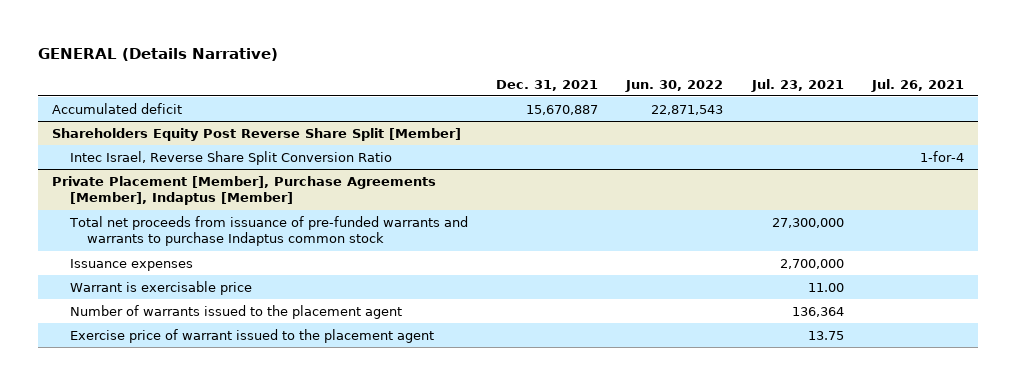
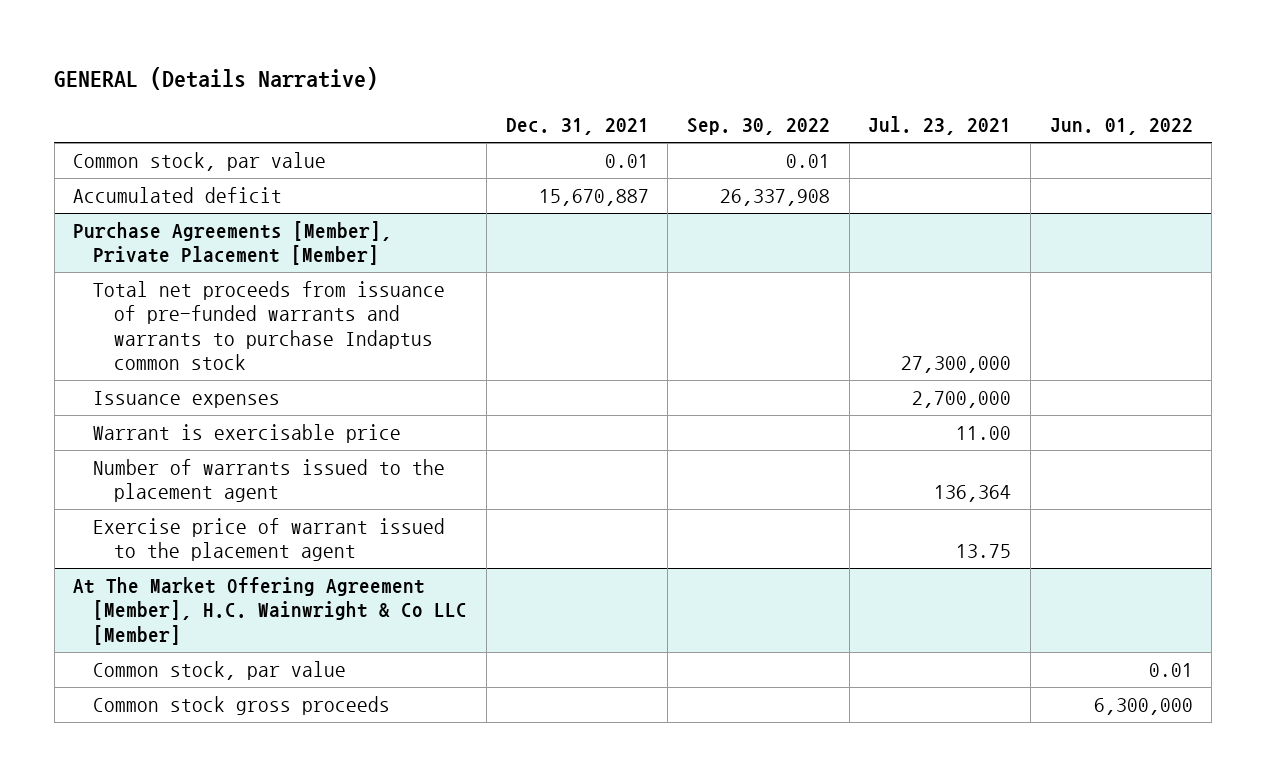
- | Dec. 31, 2021 | Jun. 30, 2022 | Jul. 23, 2021 | Jul. 26, 2021
+ | Dec. 31, 2021 | Sep. 30, 2022 | Jul. 23, 2021 | Jun. 01, 2022
+ Common stock, par value | 0.01 | 0.01 | |
- Shareholders Equity Post Reverse Share Split [Member]
- Intec Israel, Reverse Share Split Conversion Ratio | | | | 1-for-4
- Private Placement [Member], Purchase Agreements [Member], Indaptus [Member]
+ Purchase Agreements [Member], Private Placement [Member]
+ At The Market Offering Agreement [Member], H.C. Wainwright & Co LLC [Member]
+ Common stock, par value | | | | 0.01
+ Common stock gross proceeds | | | | 6,300,000

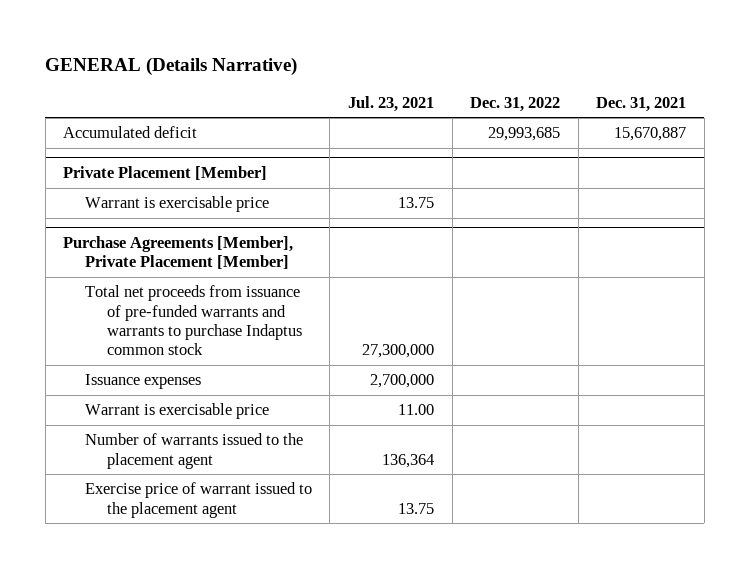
- | Dec. 31, 2021 | Sep. 30, 2022 | Jul. 23, 2021 | Jun. 01, 2022
+ | Jul. 23, 2021 | Dec. 31, 2022 | Dec. 31, 2021
- Common stock, par value | 0.01 | 0.01 | |
+ Private Placement [Member]
+ Warrant is exercisable price | 13.75 | |
- At The Market Offering Agreement [Member], H.C. Wainwright & Co LLC [Member]
- Common stock, par value | | | | 0.01
- Common stock gross proceeds | | | | 6,300,000

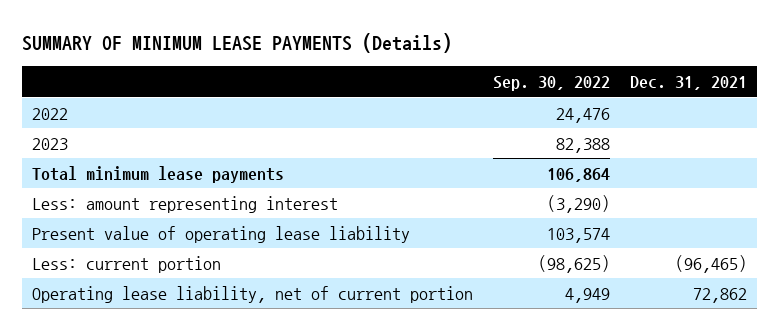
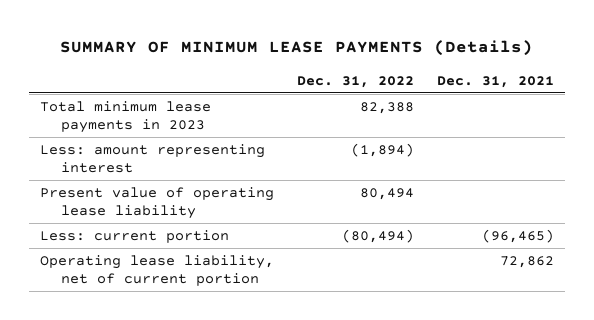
- | Sep. 30, 2022 | Dec. 31, 2021
+ | Dec. 31, 2022 | Dec. 31, 2021
- 2022 | 24,476 |
- 2023 | 82,388 |
- Total minimum lease payments | 106,864 |
+ Total minimum lease payments in 2023 | 82,388 |

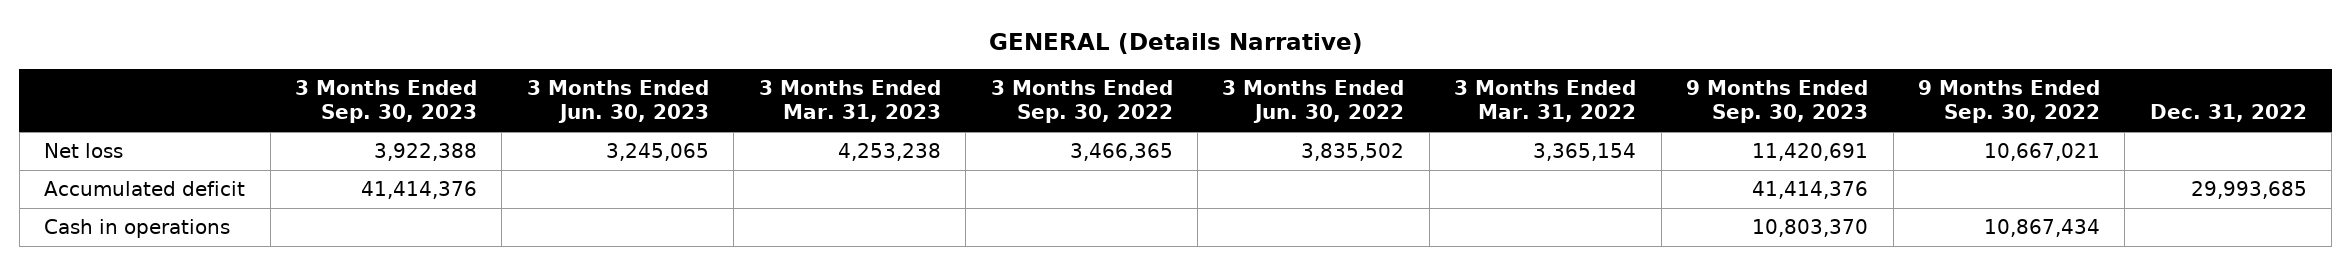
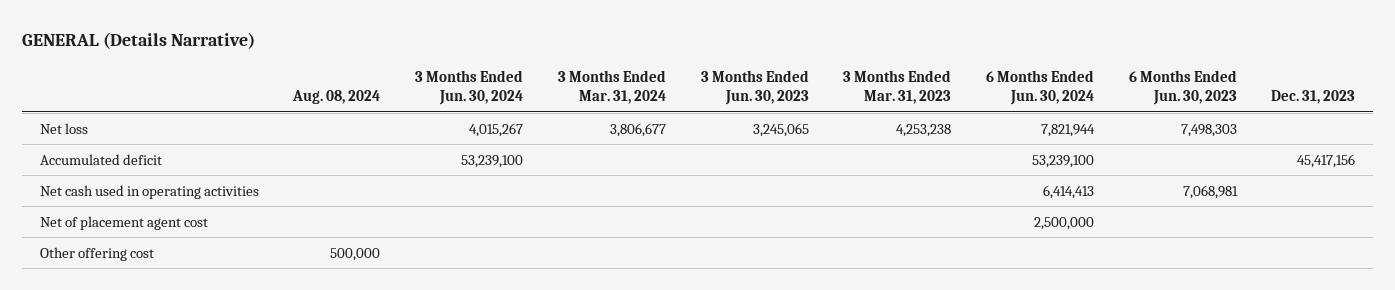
- | 3 Months Ended Sep. 30, 2023 | 3 Months Ended Jun. 30, 2023 | 3 Months Ended Mar. 31, 2023 | 3 Months Ended Sep. 30, 2022 | 3 Months Ended Jun. 30, 2022 | 3 Months Ended Mar. 31, 2022 | 9 Months Ended Sep. 30, 2023 | 9 Months Ended Sep. 30, 2022 | Dec. 31, 2022
+ | Aug. 08, 2024 | 3 Months Ended Jun. 30, 2024 | 3 Months Ended Mar. 31, 2024 | 3 Months Ended Jun. 30, 2023 | 3 Months Ended Mar. 31, 2023 | 6 Months Ended Jun. 30, 2024 | 6 Months Ended Jun. 30, 2023 | Dec. 31, 2023
- Cash in operations | | | | | | | 10,803,370 | 10,867,434 |
+ Net cash used in operating activities | | | | | | 6,414,413 | 7,068,981 |
+ Net of placement agent cost | | | | | | 2,500,000 | |
+ Other offering cost | 500,000 | | | | | | |

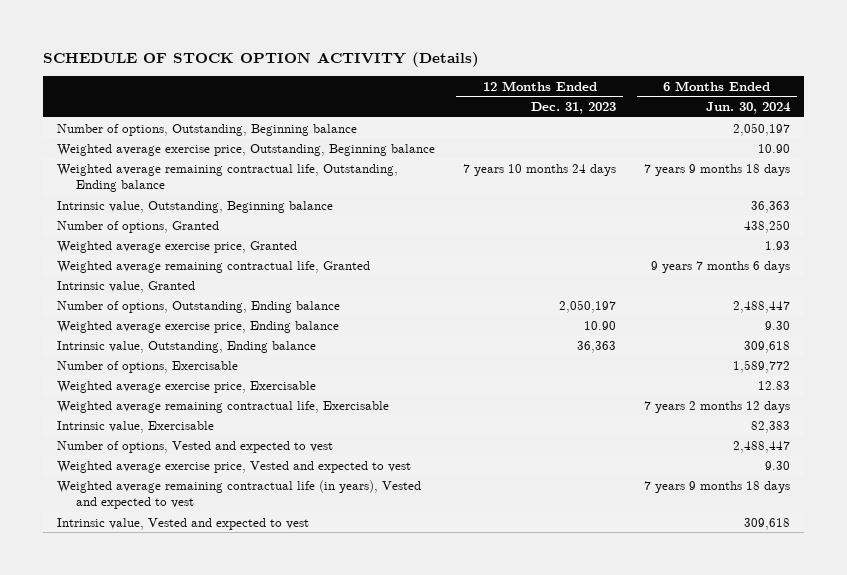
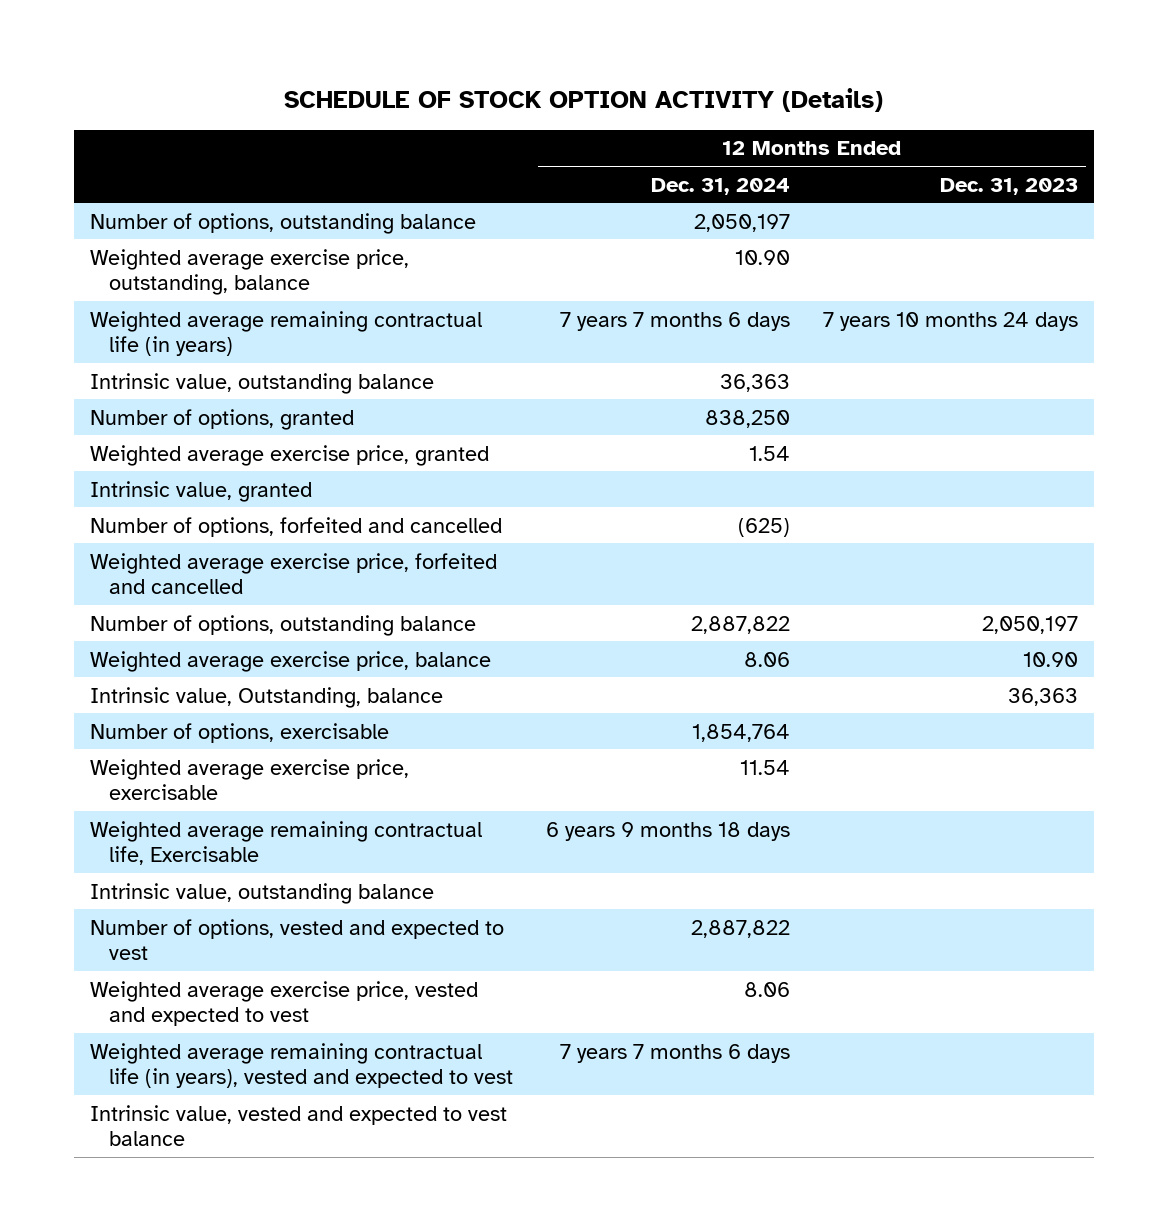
- | 12 Months Ended Dec. 31, 2023 | 6 Months Ended Jun. 30, 2024
+ | 12 Months Ended Dec. 31, 2024 | 12 Months Ended Dec. 31, 2023
- Number of options, Outstanding, Beginning balance | | 2,050,197
- Weighted average exercise price, Outstanding, Beginning balance | | 10.90
- Weighted average remaining contractual life, Outstanding, Ending balance | 7 years 10 months 24 days | 7 years 9 months 18 days
- Intrinsic value, Outstanding, Beginning balance | | 36,363
- Number of options, Granted | | 438,250
- Weighted average exercise price, Granted | | 1.93
- Weighted average remaining contractual life, Granted | | 9 years 7 months 6 days
- Intrinsic value, Granted
- Number of options, Outstanding, Ending balance | 2,050,197 | 2,488,447
- Weighted average exercise price, Ending balance | 10.90 | 9.30
- Intrinsic value, Outstanding, Ending balance | 36,363 | 309,618
- Number of options, Exercisable | | 1,589,772
- Weighted average exercise price, Exercisable | | 12.83
+ Number of options, outstanding balance | 2,050,197 |
+ Weighted average exercise price, outstanding, balance | 10.90 |
+ Weighted average remaining contractual life (in years) | 7 years 7 months 6 days | 7 years 10 months 24 days
+ Intrinsic value, outstanding balance | 36,363 |
+ Number of options, granted | 838,250 |
+ Weighted average exercise price, granted | 1.54 |
+ Intrinsic value, granted
+ Number of options, forfeited and cancelled | (625) |
+ Weighted average exercise price, forfeited and cancelled
+ Number of options, outstanding balance | 2,887,822 | 2,050,197
+ Weighted average exercise price, balance | 8.06 | 10.90
+ Intrinsic value, Outstanding, balance | | 36,363
+ Number of options, exercisable | 1,854,764 |
+ Weighted average exercise price, exercisable | 11.54 |
- Intrinsic value, Exercisable | | 82,383
- Number of options, Vested and expected to vest | | 2,488,447
- Weighted average exercise price, Vested and expected to vest | | 9.30
- Weighted average remaining contractual life (in years), Vested and expected to vest | | 7 years 9 months 18 days
- Intrinsic value, Vested and expected to vest | | 309,618
+ Intrinsic value, outstanding balance
+ Number of options, vested and expected to vest | 2,887,822 |
+ Weighted average exercise price, vested and expected to vest | 8.06 |
+ Weighted average remaining contractual life (in years), vested and expected to vest | 7 years 7 months 6 days |
+ Intrinsic value, vested and expected to vest balance

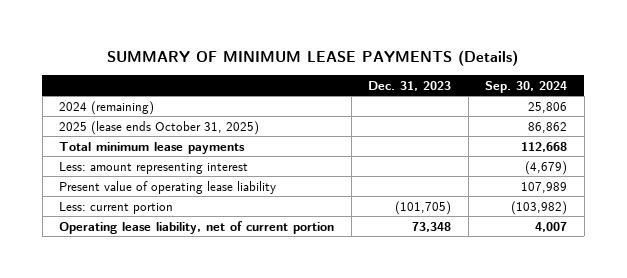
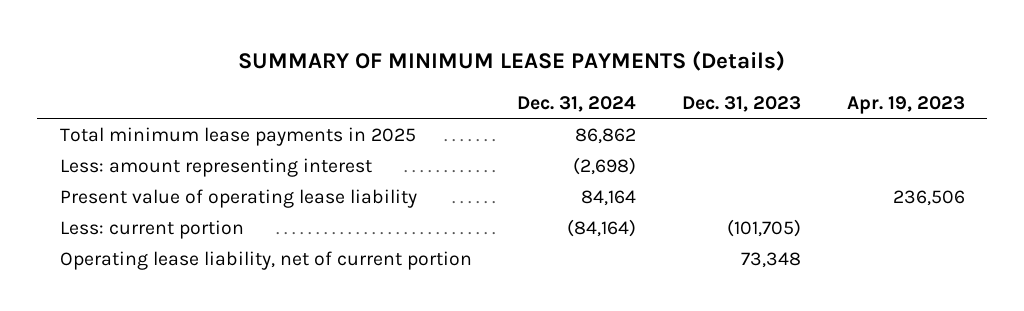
- | Dec. 31, 2023 | Sep. 30, 2024
+ | Dec. 31, 2024 | Dec. 31, 2023 | Apr. 19, 2023
- 2024 (remaining) | | 25,806
- 2025 (lease ends October 31, 2025) | | 86,862
- Total minimum lease payments | | 112,668
+ Total minimum lease payments in 2025 | 86,862 | |

